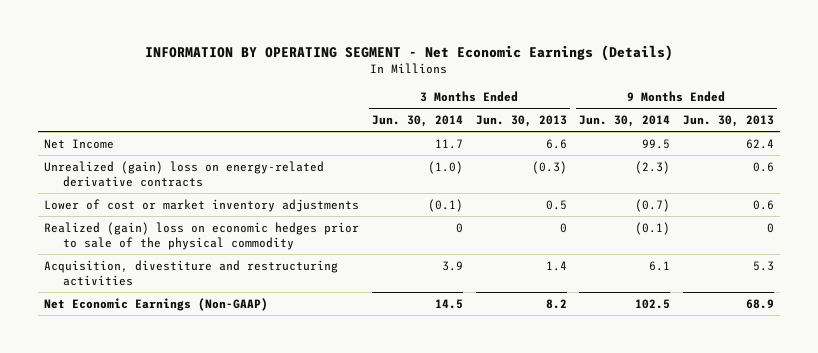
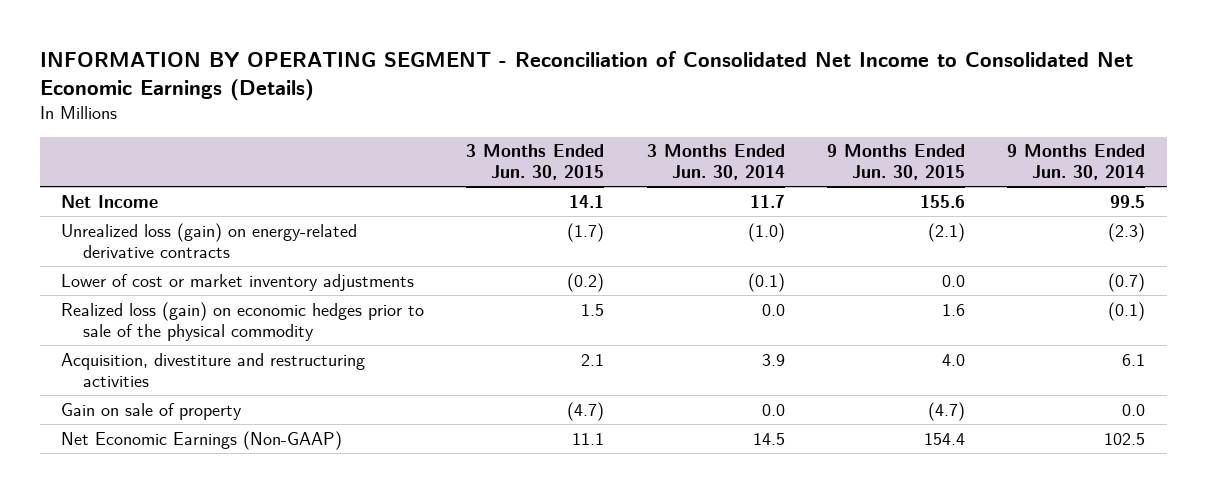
- INFORMATION BY OPERATING SEGMENT - Net Economic Earnings (Details)
+ INFORMATION BY OPERATING SEGMENT - Reconciliation of Consolidated Net Income to Consolidated Net Economic Earnings (Details)
- | 3 Months Ended Jun. 30, 2014 | 3 Months Ended Jun. 30, 2013 | 9 Months Ended Jun. 30, 2014 | 9 Months Ended Jun. 30, 2013
+ | 3 Months Ended Jun. 30, 2015 | 3 Months Ended Jun. 30, 2014 | 9 Months Ended Jun. 30, 2015 | 9 Months Ended Jun. 30, 2014
- Unrealized (gain) loss on energy-related derivative contracts | (1.0) | (0.3) | (2.3) | 0.6
+ Unrealized loss (gain) on energy-related derivative contracts | (1.7) | (1.0) | (2.1) | (2.3)
- Realized (gain) loss on economic hedges prior to sale of the physical commodity | 0 | 0 | (0.1) | 0
+ Realized loss (gain) on economic hedges prior to sale of the physical commodity | 1.5 | 0.0 | 1.6 | (0.1)
+ Gain on sale of property | (4.7) | 0.0 | (4.7) | 0.0

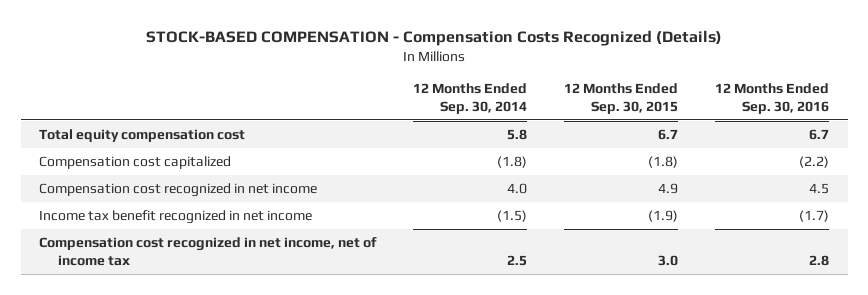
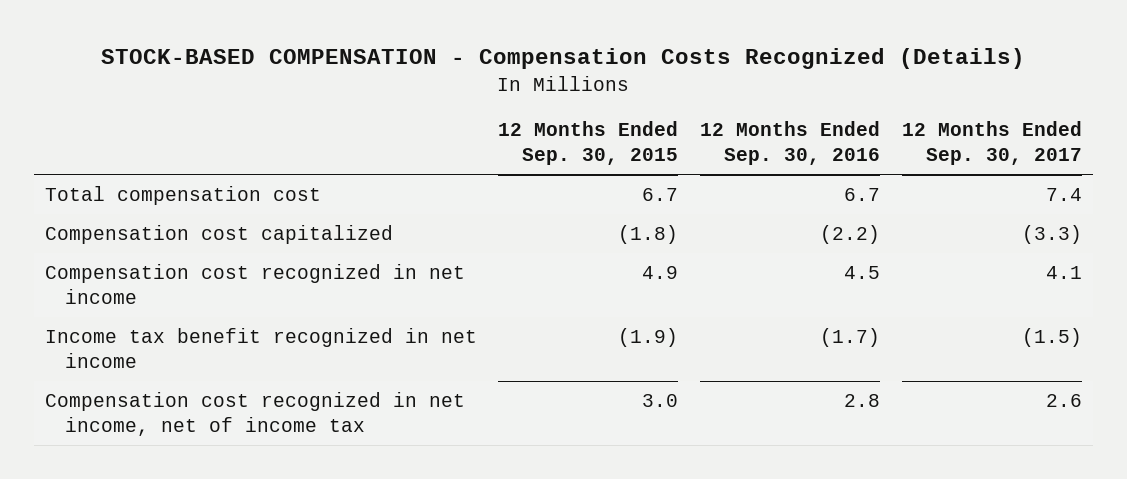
- | 12 Months Ended Sep. 30, 2014 | 12 Months Ended Sep. 30, 2015 | 12 Months Ended Sep. 30, 2016
+ | 12 Months Ended Sep. 30, 2015 | 12 Months Ended Sep. 30, 2016 | 12 Months Ended Sep. 30, 2017
- Total equity compensation cost | 5.8 | 6.7 | 6.7
+ Total compensation cost | 6.7 | 6.7 | 7.4

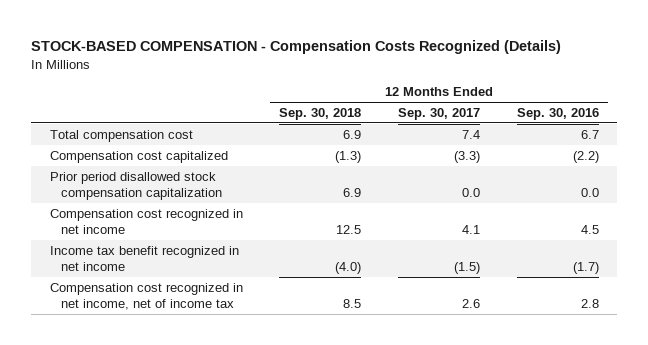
- | 12 Months Ended Sep. 30, 2015 | 12 Months Ended Sep. 30, 2016 | 12 Months Ended Sep. 30, 2017
+ | 12 Months Ended Sep. 30, 2018 | 12 Months Ended Sep. 30, 2017 | 12 Months Ended Sep. 30, 2016
+ Prior period disallowed stock compensation capitalization | 6.9 | 0.0 | 0.0

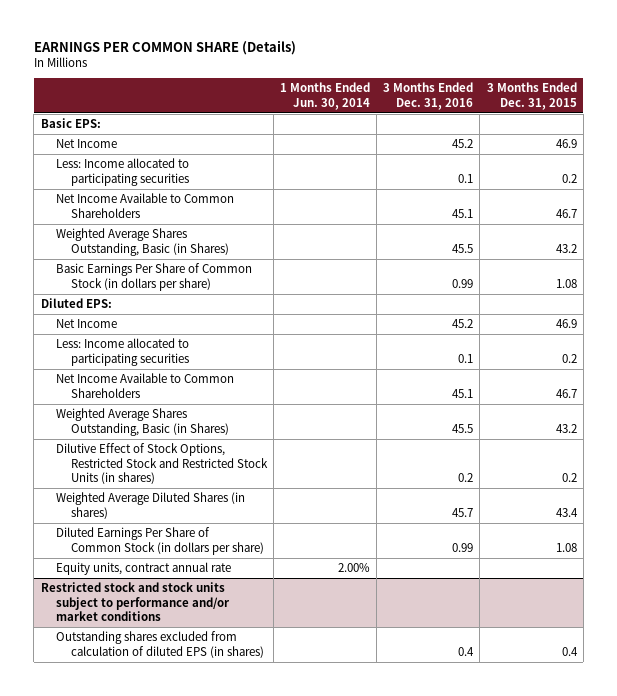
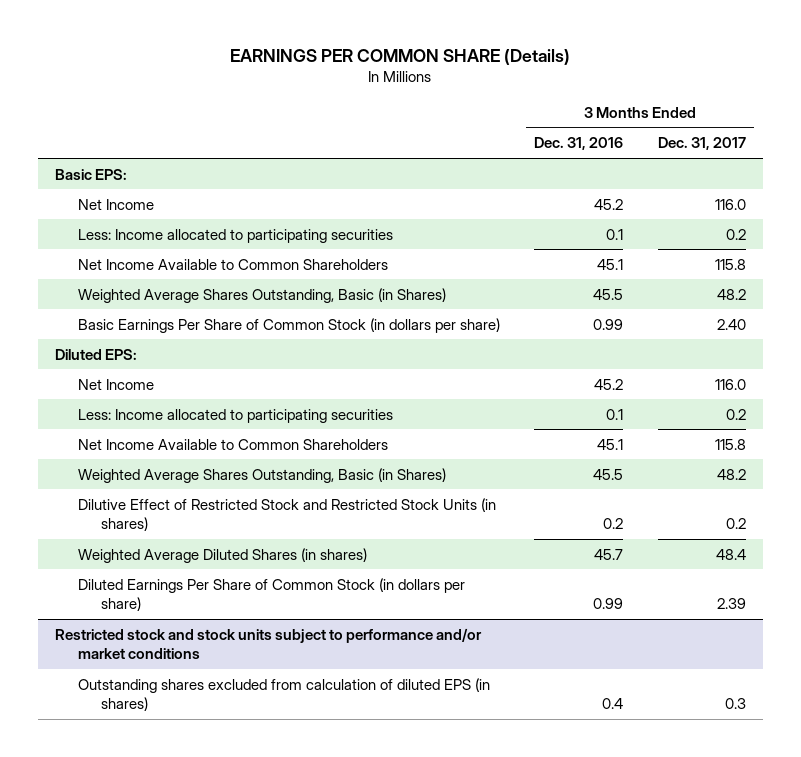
- | 1 Months Ended Jun. 30, 2014 | 3 Months Ended Dec. 31, 2016 | 3 Months Ended Dec. 31, 2015
+ | 3 Months Ended Dec. 31, 2016 | 3 Months Ended Dec. 31, 2017
- Dilutive Effect of Stock Options, Restricted Stock and Restricted Stock Units (in shares) | | 0.2 | 0.2
+ Dilutive Effect of Restricted Stock and Restricted Stock Units (in shares) | 0.2 | 0.2
- Equity units, contract annual rate | 2.00% | |

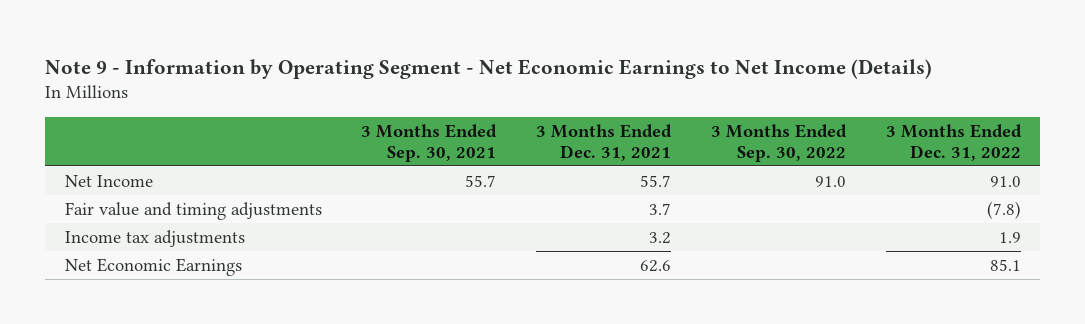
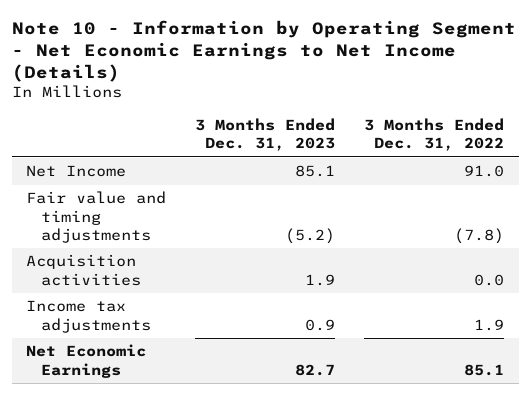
- Note 9 - Information by Operating Segment - Net Economic Earnings to Net Income (Details)
+ Note 10 - Information by Operating Segment - Net Economic Earnings to Net Income (Details)
- | 3 Months Ended Sep. 30, 2021 | 3 Months Ended Dec. 31, 2021 | 3 Months Ended Sep. 30, 2022 | 3 Months Ended Dec. 31, 2022
+ | 3 Months Ended Dec. 31, 2023 | 3 Months Ended Dec. 31, 2022
+ Acquisition activities | 1.9 | 0.0

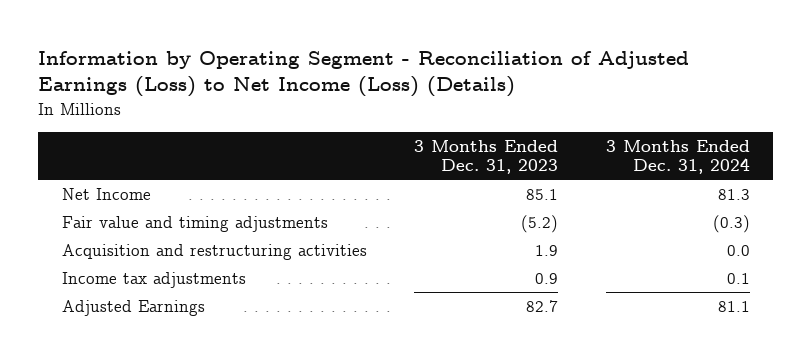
- Note 10 - Information by Operating Segment - Net Economic Earnings to Net Income (Details)
+ Information by Operating Segment - Reconciliation of Adjusted Earnings (Loss) to Net Income (Loss) (Details)
- | 3 Months Ended Dec. 31, 2023 | 3 Months Ended Dec. 31, 2022
+ | 3 Months Ended Dec. 31, 2023 | 3 Months Ended Dec. 31, 2024
- Acquisition activities | 1.9 | 0.0
+ Acquisition and restructuring activities | 1.9 | 0.0
- Net Economic Earnings | 82.7 | 85.1
+ Adjusted Earnings | 82.7 | 81.1

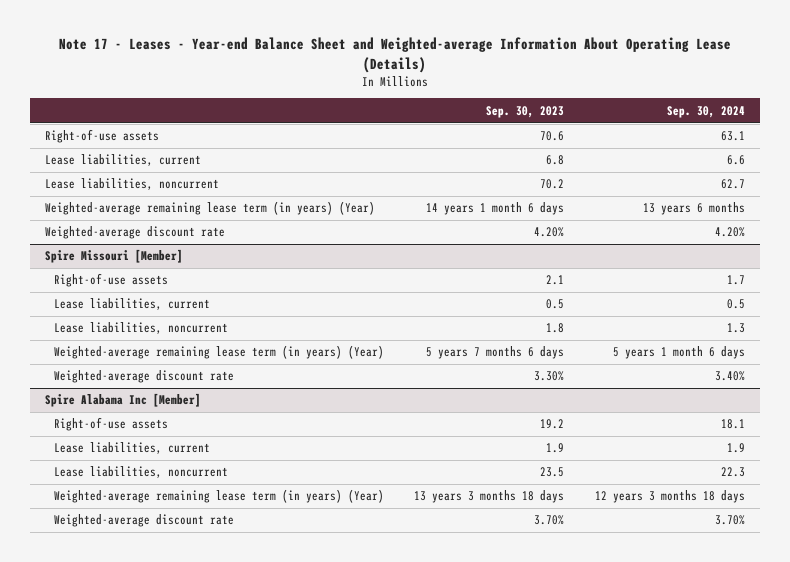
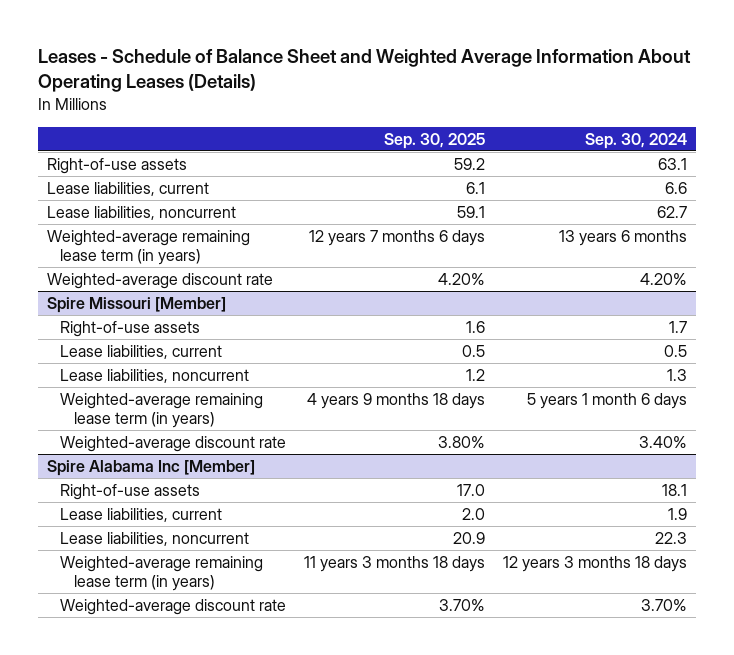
- Note 17 - Leases - Year-end Balance Sheet and Weighted-average Information About Operating Lease (Details)
+ Leases - Schedule of Balance Sheet and Weighted Average Information About Operating Leases (Details)
- | Sep. 30, 2023 | Sep. 30, 2024
+ | Sep. 30, 2025 | Sep. 30, 2024
- Weighted-average remaining lease term (in years) (Year) | 14 years 1 month 6 days | 13 years 6 months
+ Weighted-average remaining lease term (in years) | 12 years 7 months 6 days | 13 years 6 months
@ Spire Missouri [Member]
- Weighted-average remaining lease term (in years) (Year) | 5 years 7 months 6 days | 5 years 1 month 6 days
+ Weighted-average remaining lease term (in years) | 4 years 9 months 18 days | 5 years 1 month 6 days
@ Spire Alabama Inc [Member]
- Weighted-average remaining lease term (in years) (Year) | 13 years 3 months 18 days | 12 years 3 months 18 days
+ Weighted-average remaining lease term (in years) | 11 years 3 months 18 days | 12 years 3 months 18 days

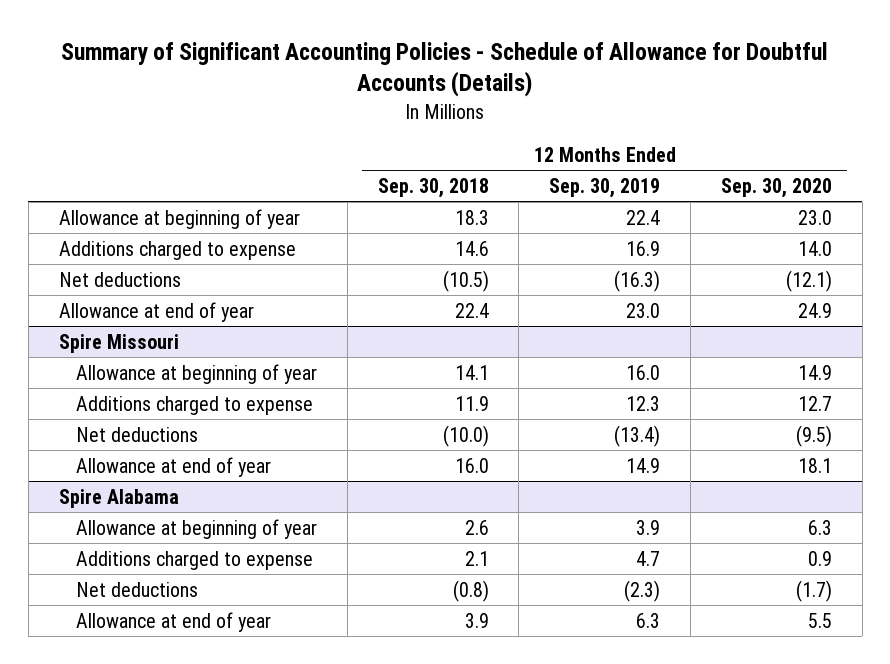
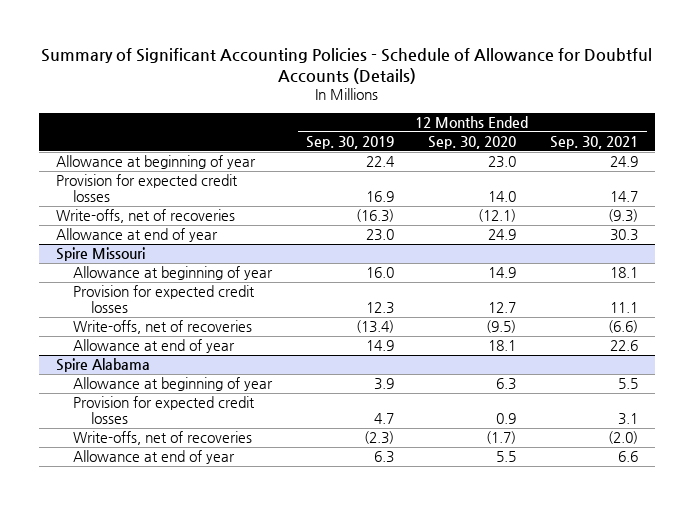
- | 12 Months Ended Sep. 30, 2018 | 12 Months Ended Sep. 30, 2019 | 12 Months Ended Sep. 30, 2020
+ | 12 Months Ended Sep. 30, 2019 | 12 Months Ended Sep. 30, 2020 | 12 Months Ended Sep. 30, 2021
- Additions charged to expense | 14.6 | 16.9 | 14.0
- Net deductions | (10.5) | (16.3) | (12.1)
+ Provision for expected credit losses | 16.9 | 14.0 | 14.7
+ Write-offs, net of recoveries | (16.3) | (12.1) | (9.3)
@ Spire Missouri
- Additions charged to expense | 11.9 | 12.3 | 12.7
- Net deductions | (10.0) | (13.4) | (9.5)
+ Provision for expected credit losses | 12.3 | 12.7 | 11.1
+ Write-offs, net of recoveries | (13.4) | (9.5) | (6.6)
@ Spire Alabama
- Additions charged to expense | 2.1 | 4.7 | 0.9
- Net deductions | (0.8) | (2.3) | (1.7)
+ Provision for expected credit losses | 4.7 | 0.9 | 3.1
+ Write-offs, net of recoveries | (2.3) | (1.7) | (2.0)

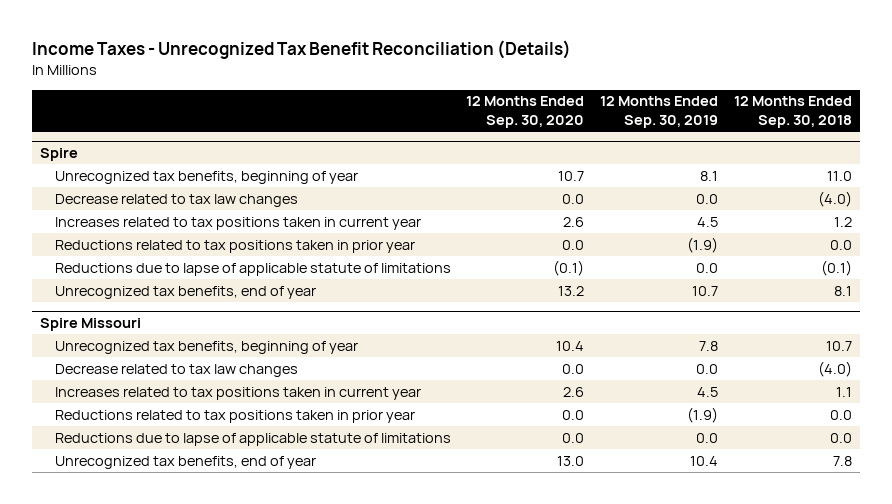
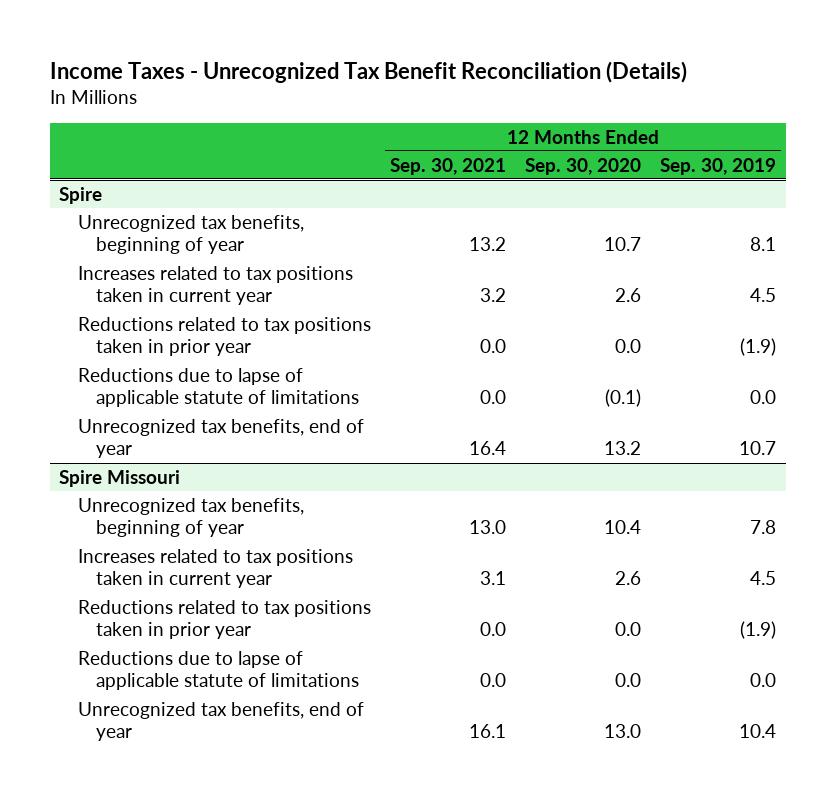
- | 12 Months Ended Sep. 30, 2020 | 12 Months Ended Sep. 30, 2019 | 12 Months Ended Sep. 30, 2018
+ | 12 Months Ended Sep. 30, 2021 | 12 Months Ended Sep. 30, 2020 | 12 Months Ended Sep. 30, 2019
@ Spire
- Decrease related to tax law changes | 0.0 | 0.0 | (4.0)
@ Spire Missouri
- Decrease related to tax law changes | 0.0 | 0.0 | (4.0)

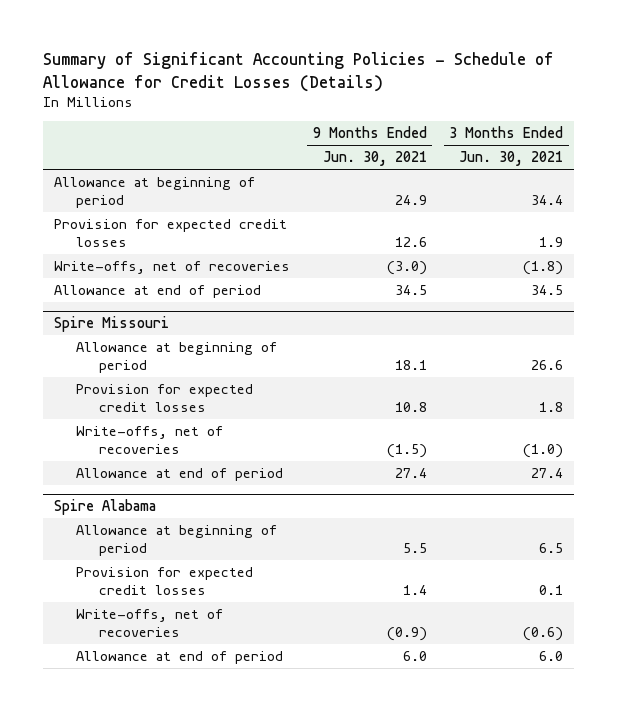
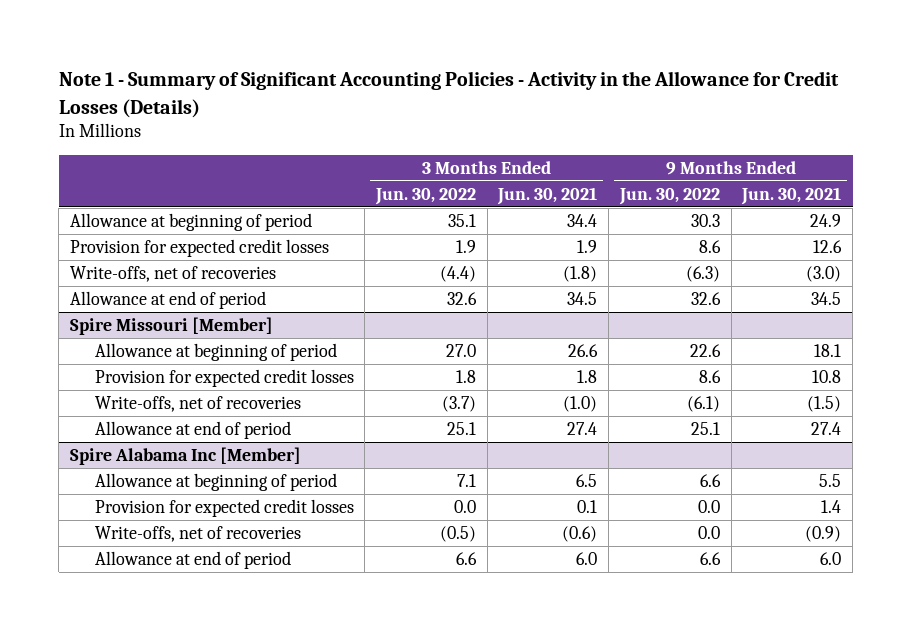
- Summary of Significant Accounting Policies - Schedule of Allowance for Credit Losses (Details)
+ Note 1 - Summary of Significant Accounting Policies - Activity in the Allowance for Credit Losses (Details)
- | 9 Months Ended Jun. 30, 2021 | 3 Months Ended Jun. 30, 2021
+ | 3 Months Ended Jun. 30, 2022 | 3 Months Ended Jun. 30, 2021 | 9 Months Ended Jun. 30, 2022 | 9 Months Ended Jun. 30, 2021
- Spire Missouri
+ Spire Missouri [Member]
- Spire Alabama
+ Spire Alabama Inc [Member]

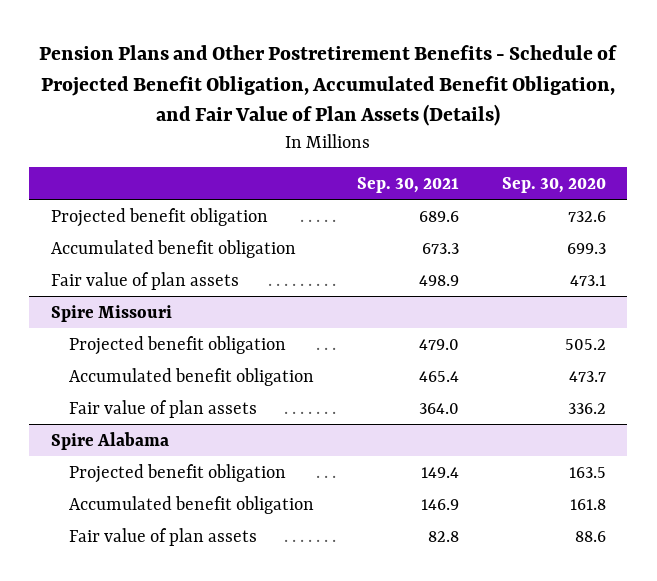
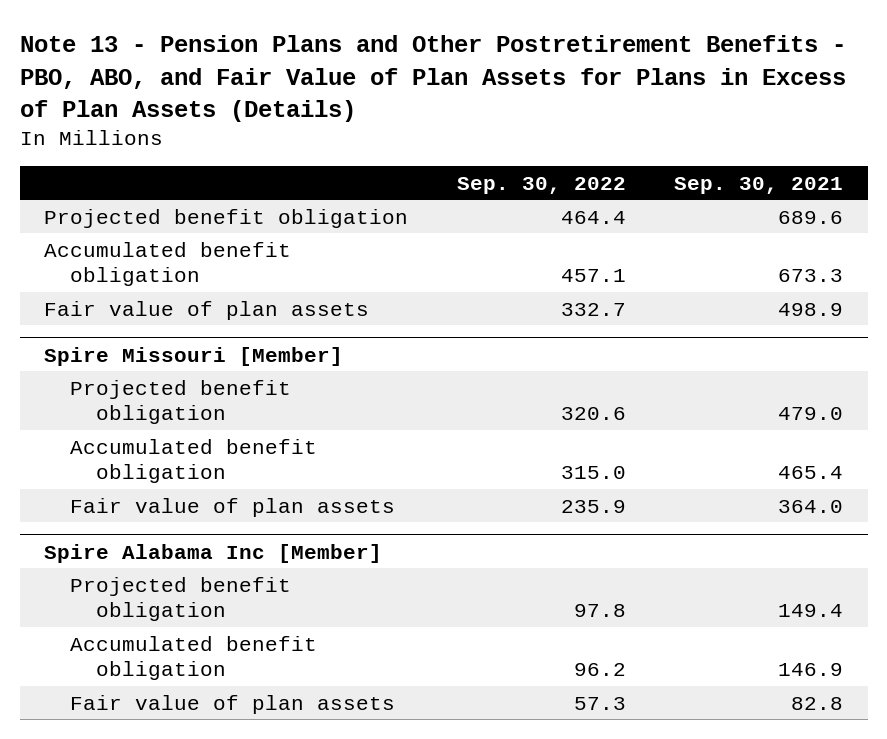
- Pension Plans and Other Postretirement Benefits - Schedule of Projected Benefit Obligation, Accumulated Benefit Obligation, and Fair Value of Plan Assets (Details)
+ Note 13 - Pension Plans and Other Postretirement Benefits - PBO, ABO, and Fair Value of Plan Assets for Plans in Excess of Plan Assets (Details)
- | Sep. 30, 2021 | Sep. 30, 2020
+ | Sep. 30, 2022 | Sep. 30, 2021
- Spire Missouri
+ Spire Missouri [Member]
- Spire Alabama
+ Spire Alabama Inc [Member]

